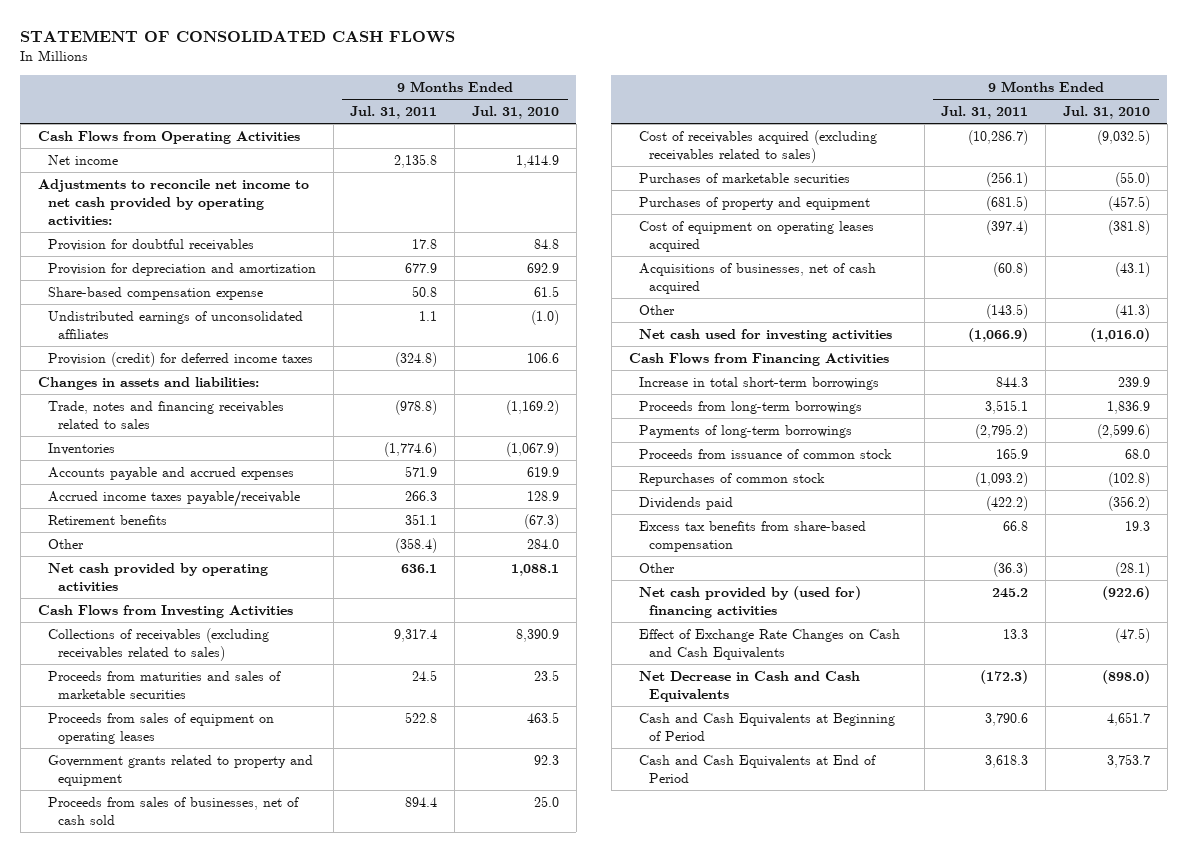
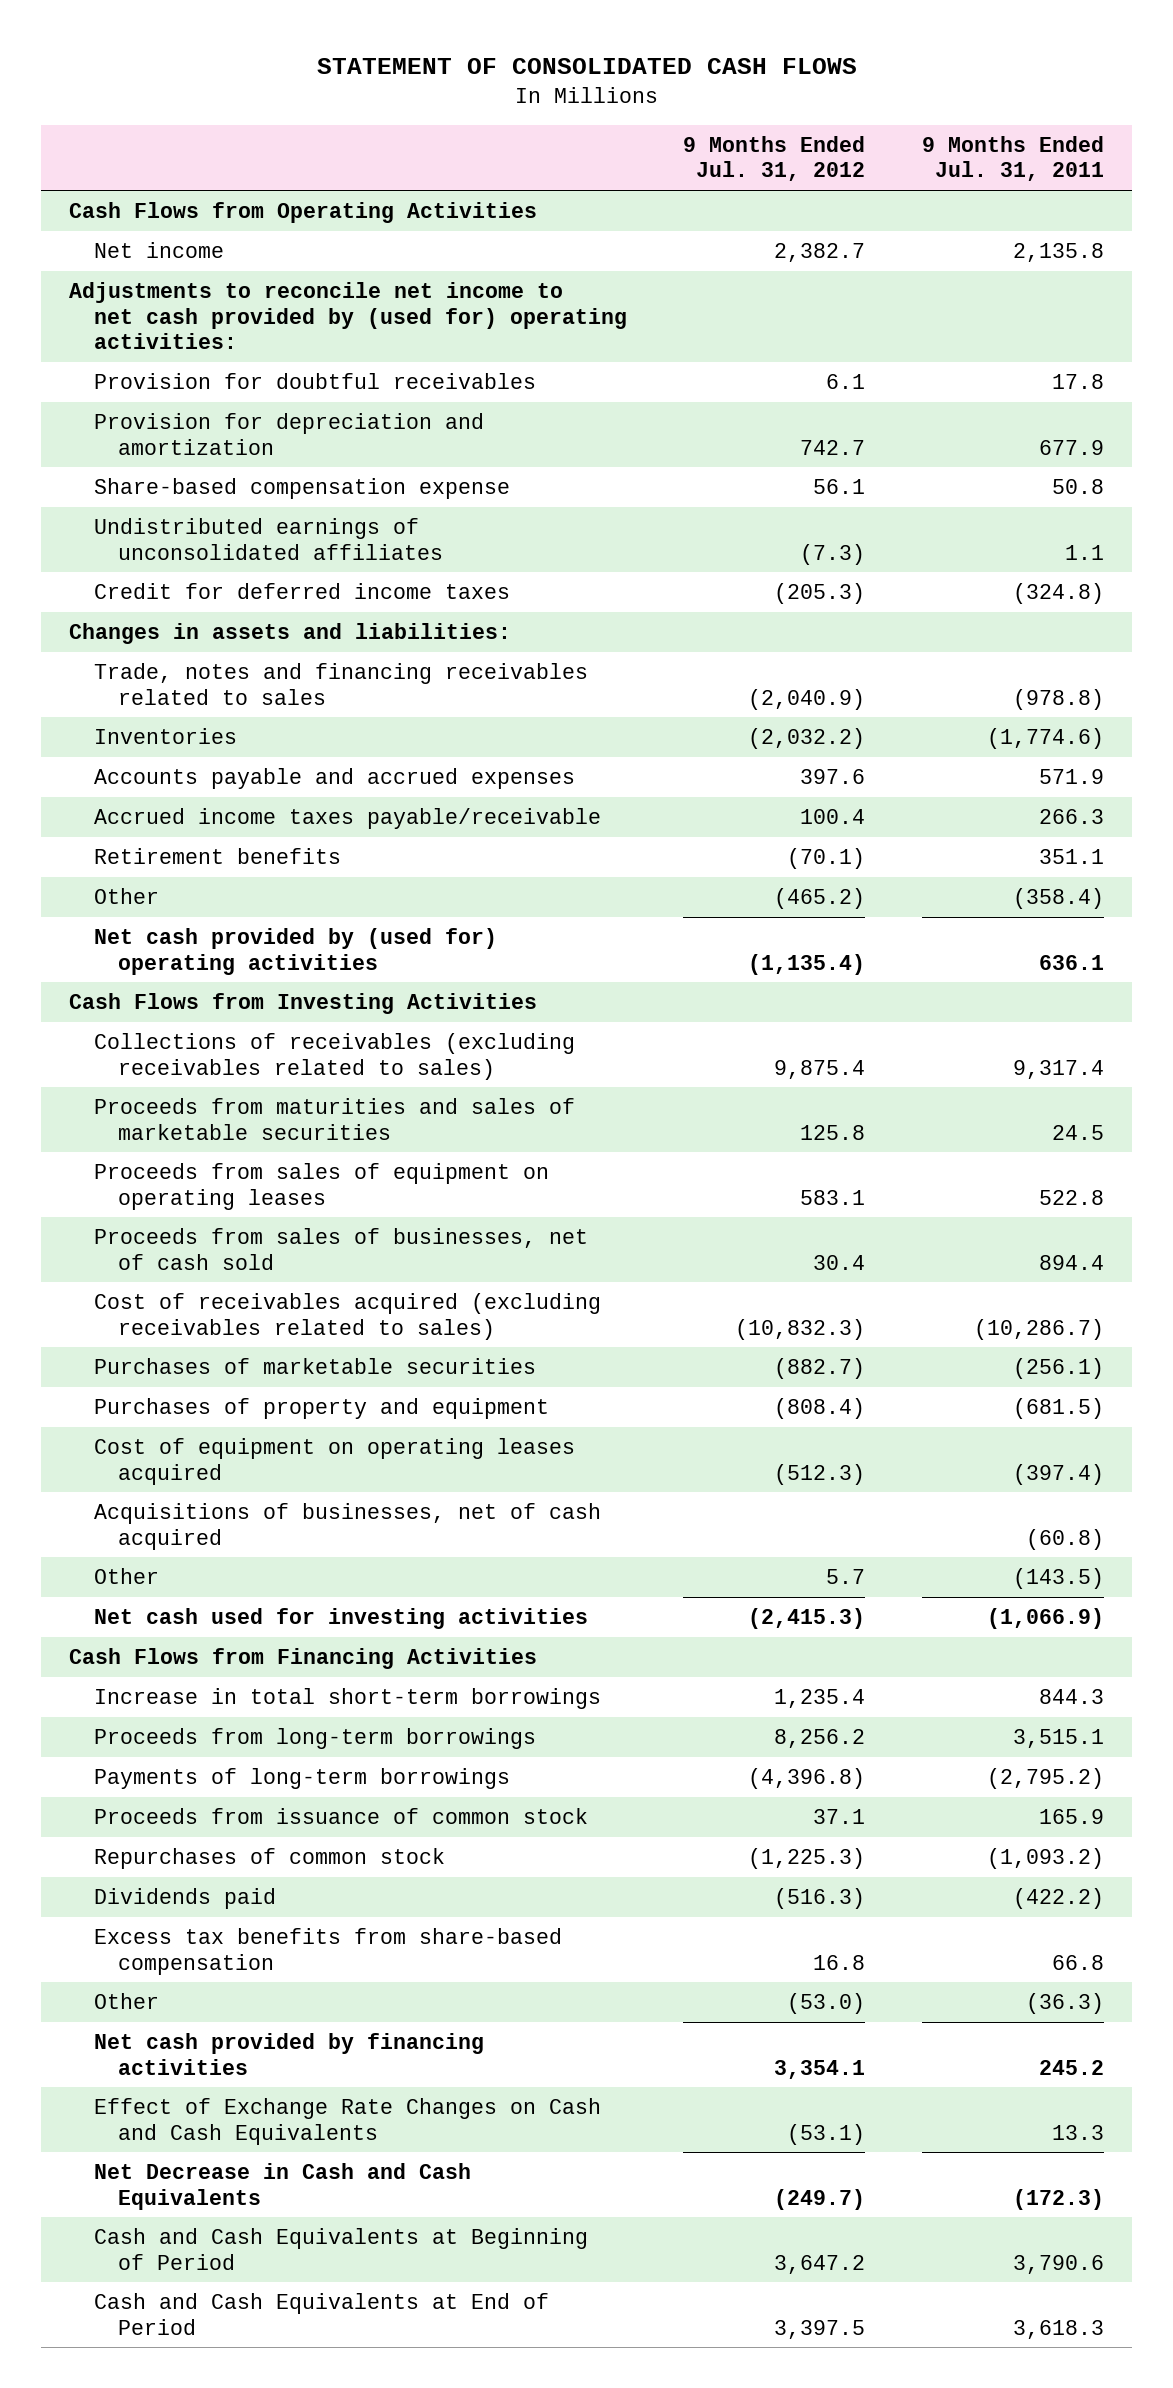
- | 9 Months Ended Jul. 31, 2011 | 9 Months Ended Jul. 31, 2010
+ | 9 Months Ended Jul. 31, 2012 | 9 Months Ended Jul. 31, 2011
- Adjustments to reconcile net income to net cash provided by operating activities:
+ Adjustments to reconcile net income to net cash provided by (used for) operating activities:
- Provision (credit) for deferred income taxes | (324.8) | 106.6
+ Credit for deferred income taxes | (205.3) | (324.8)
- Net cash provided by operating activities | 636.1 | 1,088.1
+ Net cash provided by (used for) operating activities | (1,135.4) | 636.1
- Government grants related to property and equipment | | 92.3
- Net cash provided by (used for) financing activities | 245.2 | (922.6)
+ Net cash provided by financing activities | 3,354.1 | 245.2

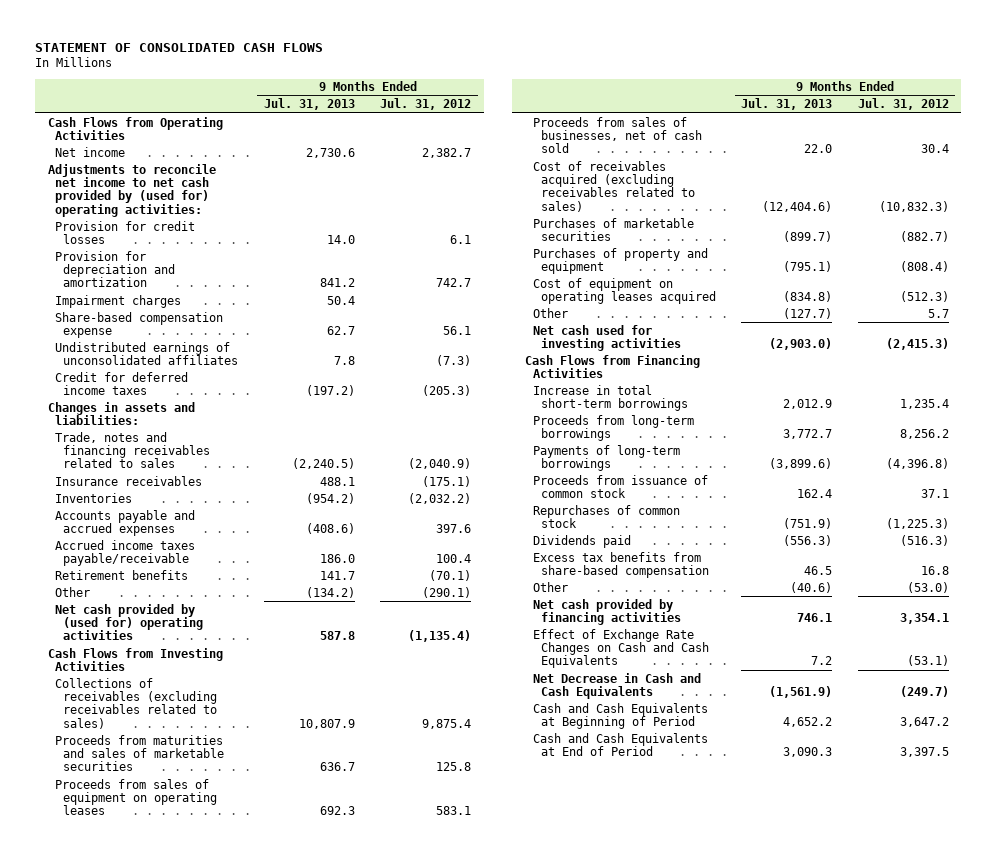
- | 9 Months Ended Jul. 31, 2012 | 9 Months Ended Jul. 31, 2011
+ | 9 Months Ended Jul. 31, 2013 | 9 Months Ended Jul. 31, 2012
- Provision for doubtful receivables | 6.1 | 17.8
+ Provision for credit losses | 14.0 | 6.1
+ Impairment charges | 50.4 |
+ Insurance receivables | 488.1 | (175.1)
- Other | (465.2) | (358.4)
+ Other | (134.2) | (290.1)
- Acquisitions of businesses, net of cash acquired | | (60.8)

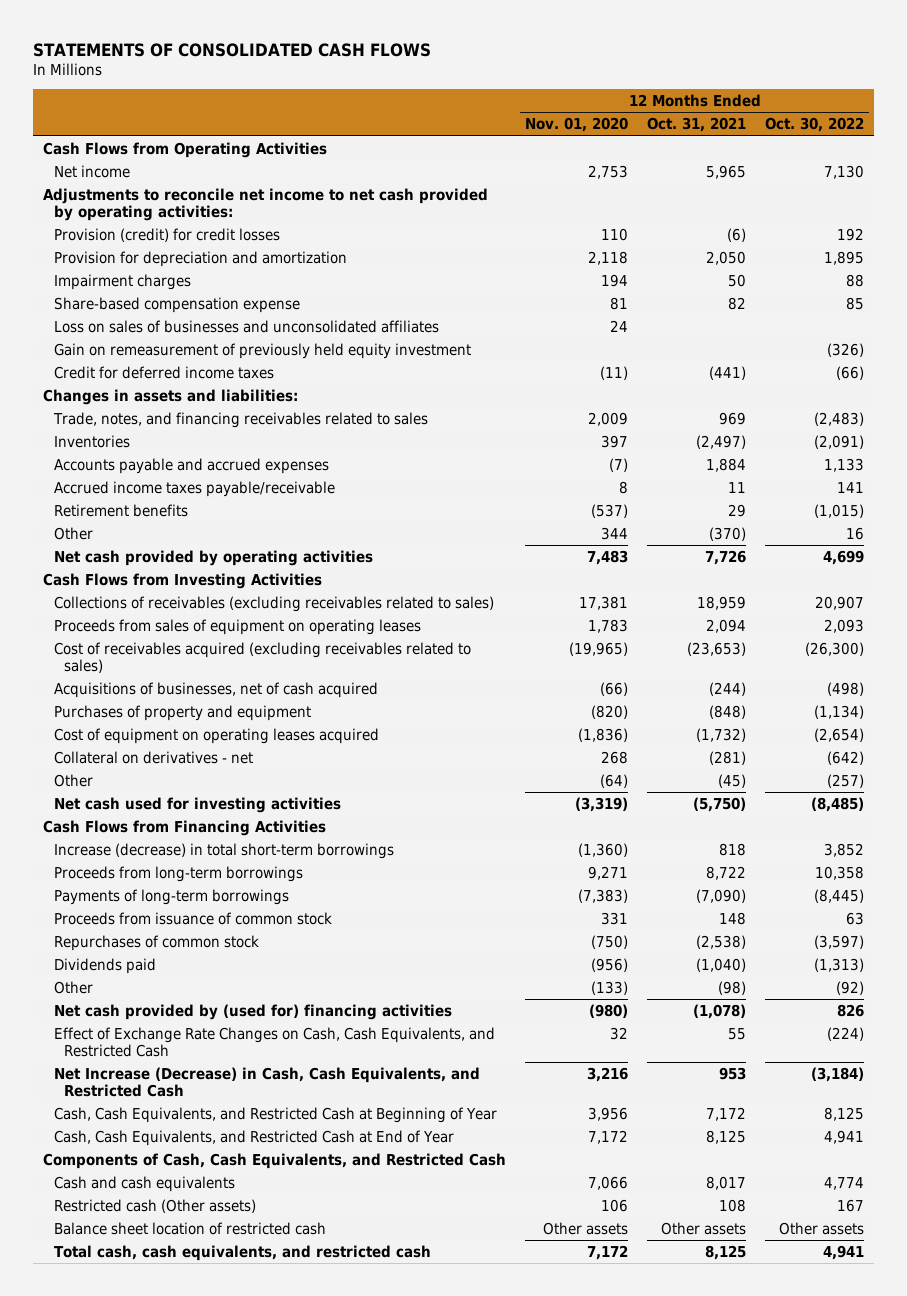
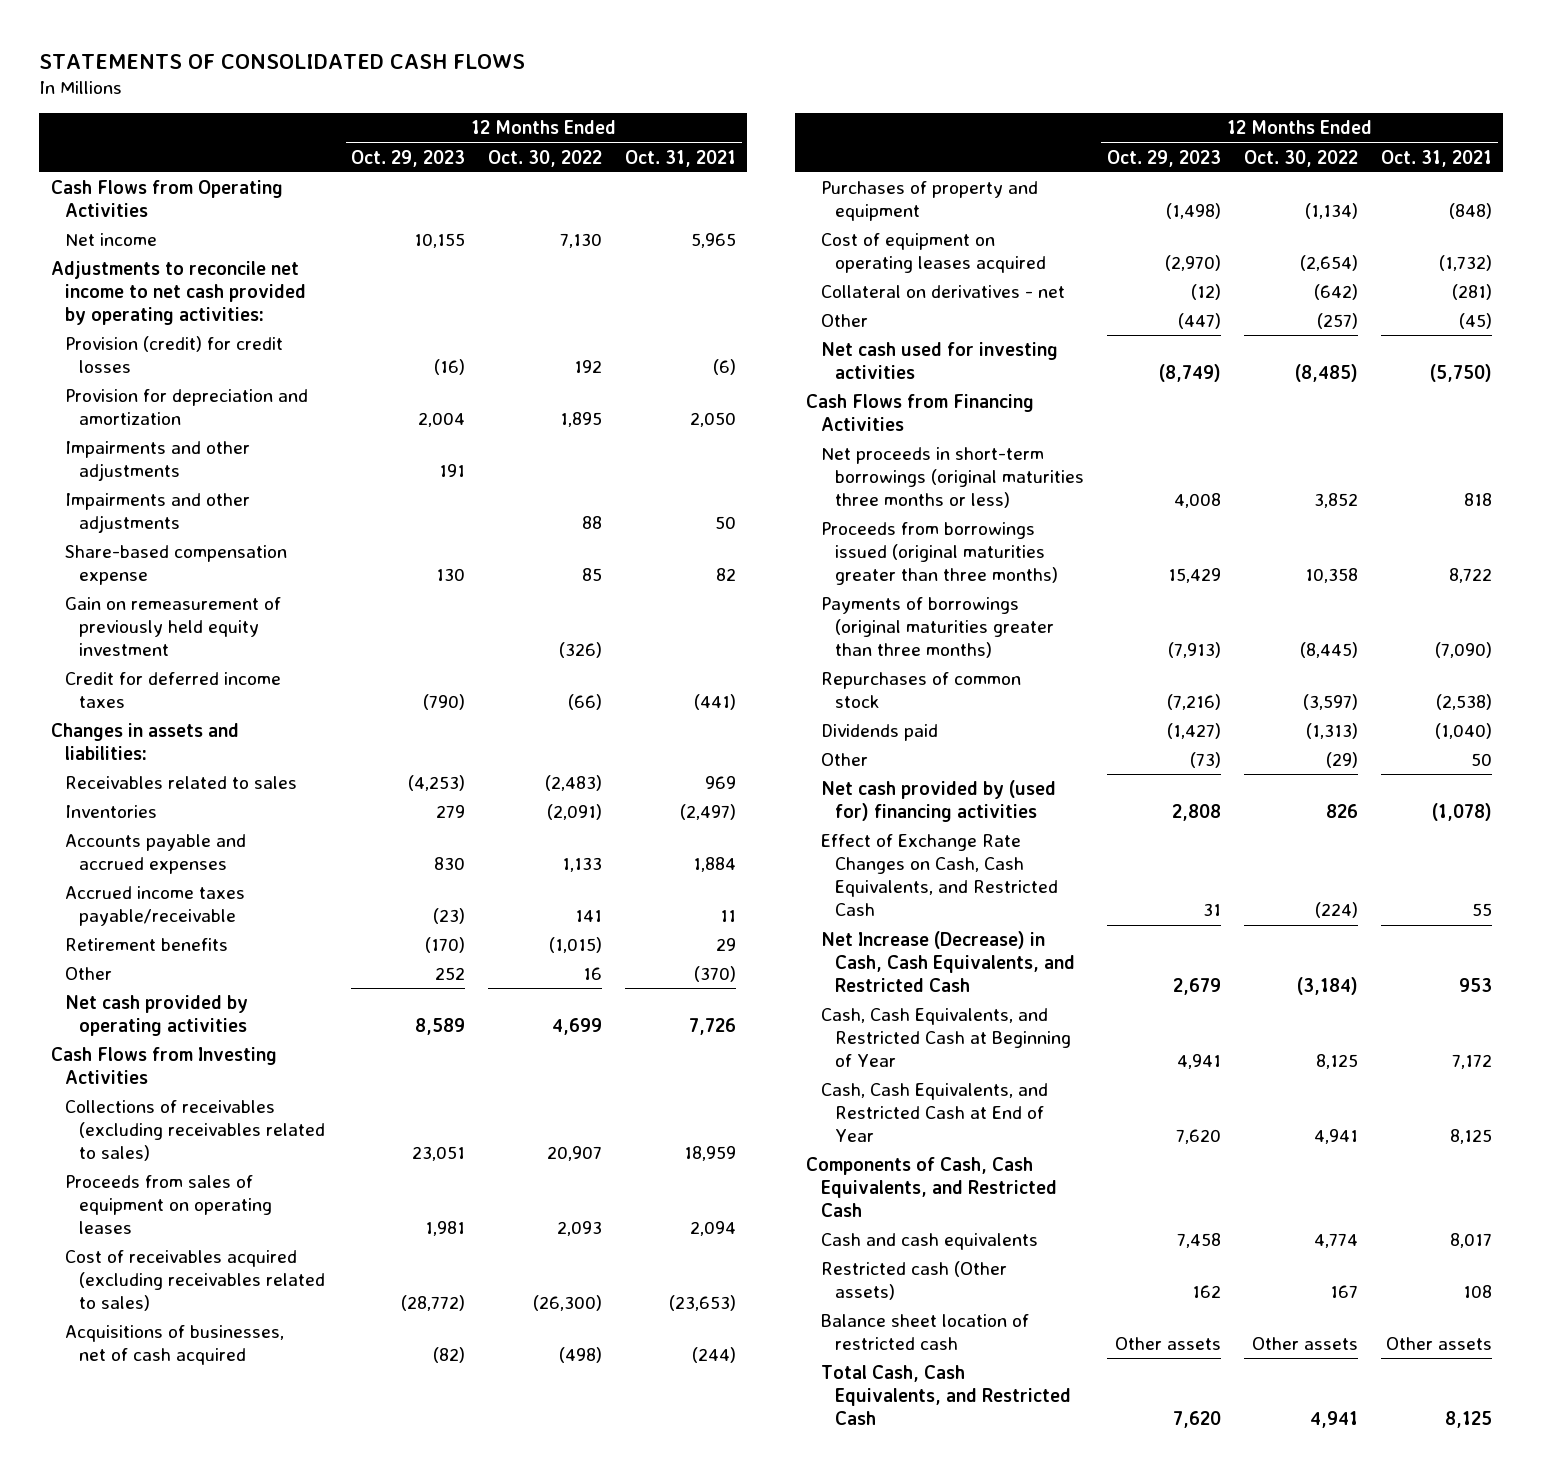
- | 12 Months Ended Nov. 01, 2020 | 12 Months Ended Oct. 31, 2021 | 12 Months Ended Oct. 30, 2022
+ | 12 Months Ended Oct. 29, 2023 | 12 Months Ended Oct. 30, 2022 | 12 Months Ended Oct. 31, 2021
- Impairment charges | 194 | 50 | 88
+ Impairments and other adjustments | 191 | |
+ Impairments and other adjustments | | 88 | 50
- Loss on sales of businesses and unconsolidated affiliates | 24 | |
- Trade, notes, and financing receivables related to sales | 2,009 | 969 | (2,483)
+ Receivables related to sales | (4,253) | (2,483) | 969
- Increase (decrease) in total short-term borrowings | (1,360) | 818 | 3,852
- Proceeds from long-term borrowings | 9,271 | 8,722 | 10,358
- Payments of long-term borrowings | (7,383) | (7,090) | (8,445)
- Proceeds from issuance of common stock | 331 | 148 | 63
+ Net proceeds in short-term borrowings (original maturities three months or less) | 4,008 | 3,852 | 818
+ Proceeds from borrowings issued (original maturities greater than three months) | 15,429 | 10,358 | 8,722
+ Payments of borrowings (original maturities greater than three months) | (7,913) | (8,445) | (7,090)
- Other | (133) | (98) | (92)
+ Other | (73) | (29) | 50
- Total cash, cash equivalents, and restricted cash | 7,172 | 8,125 | 4,941
+ Total Cash, Cash Equivalents, and Restricted Cash | 7,620 | 4,941 | 8,125

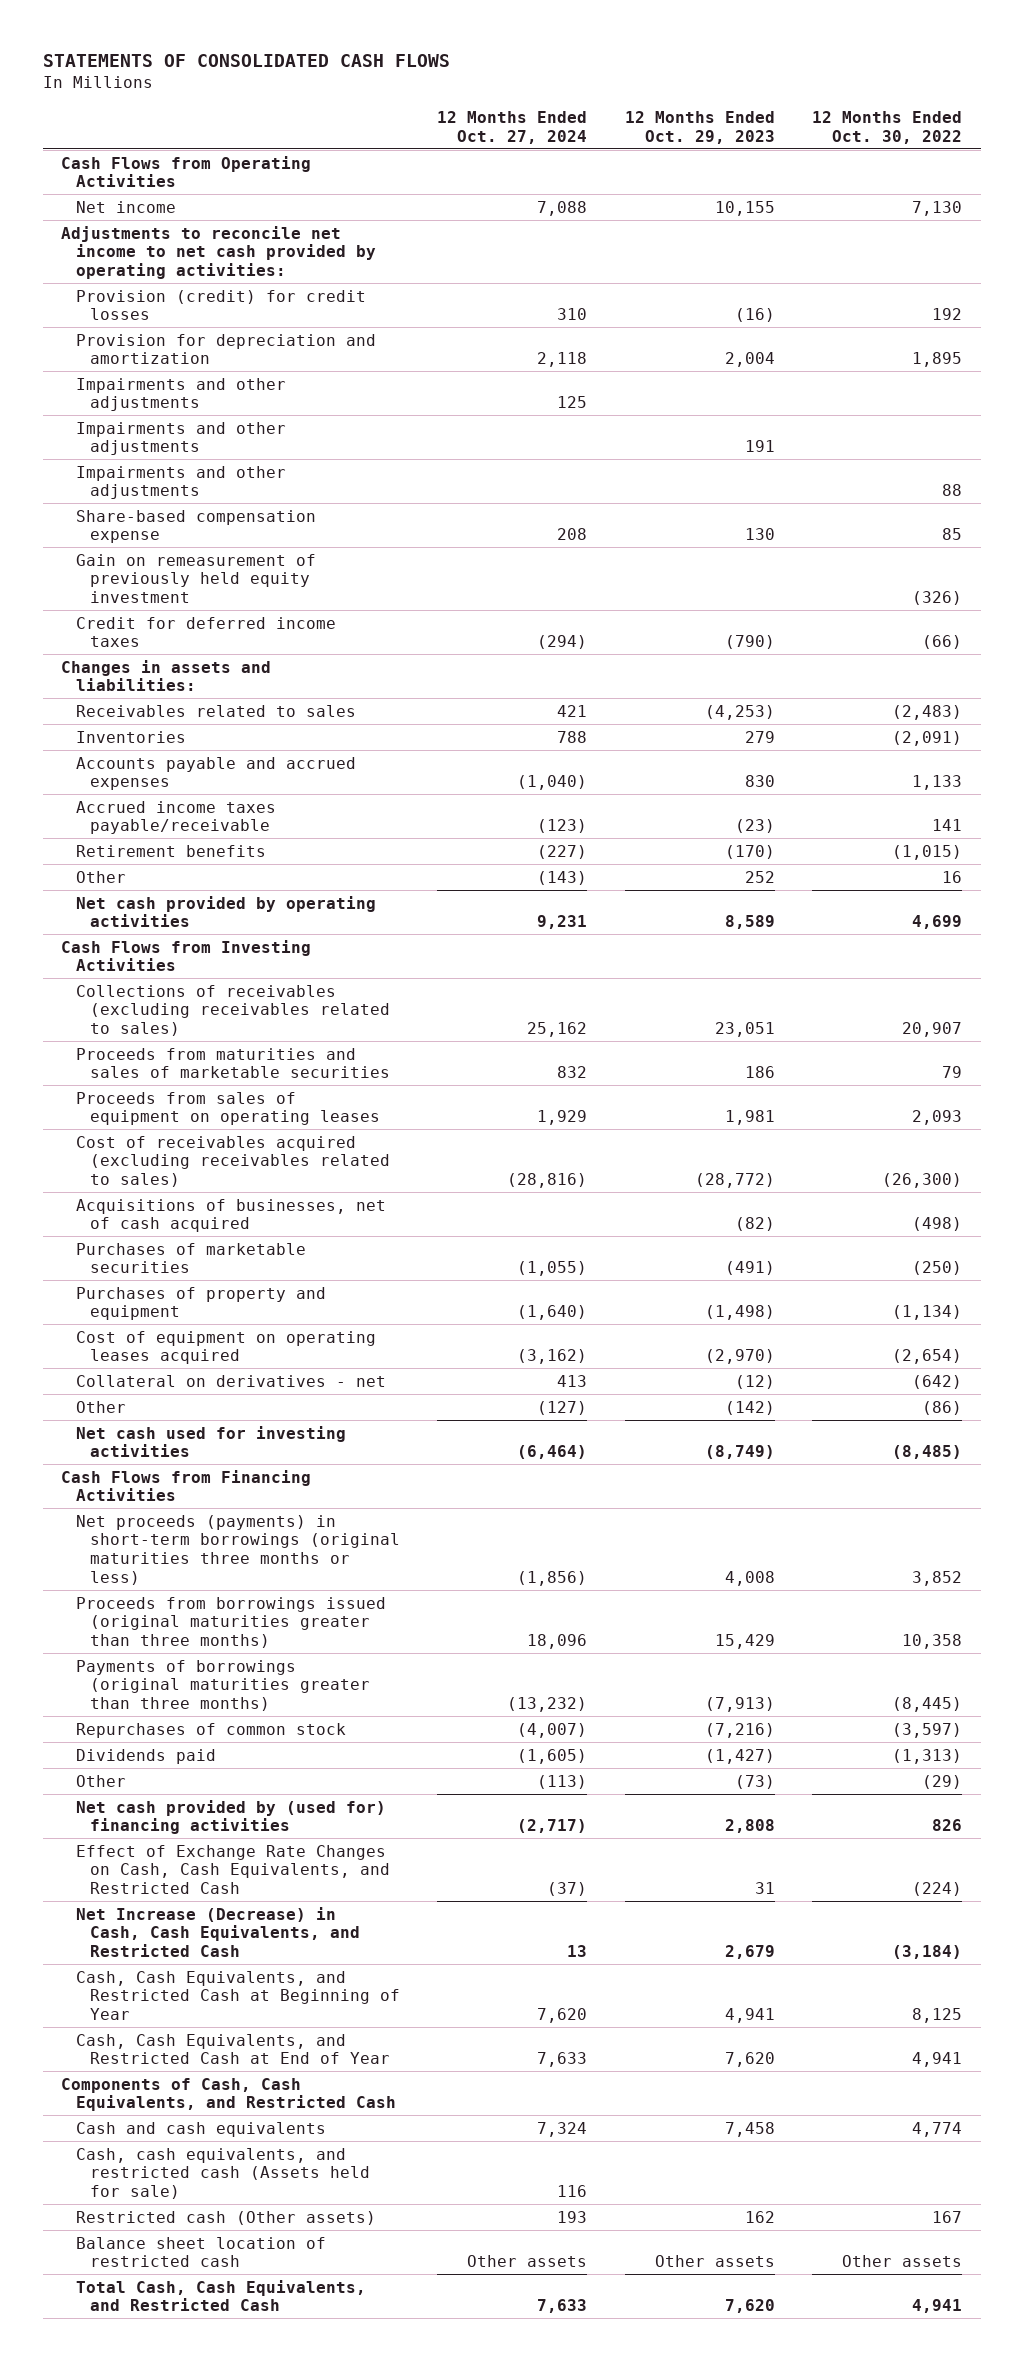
- | 12 Months Ended Oct. 29, 2023 | 12 Months Ended Oct. 30, 2022 | 12 Months Ended Oct. 31, 2021
+ | 12 Months Ended Oct. 27, 2024 | 12 Months Ended Oct. 29, 2023 | 12 Months Ended Oct. 30, 2022
+ Impairments and other adjustments | 125 | |
+ Proceeds from maturities and sales of marketable securities | 832 | 186 | 79
+ Purchases of marketable securities | (1,055) | (491) | (250)
- Other | (447) | (257) | (45)
+ Other | (127) | (142) | (86)
- Net proceeds in short-term borrowings (original maturities three months or less) | 4,008 | 3,852 | 818
+ Net proceeds (payments) in short-term borrowings (original maturities three months or less) | (1,856) | 4,008 | 3,852
+ Cash, cash equivalents, and restricted cash (Assets held for sale) | 116 | |

